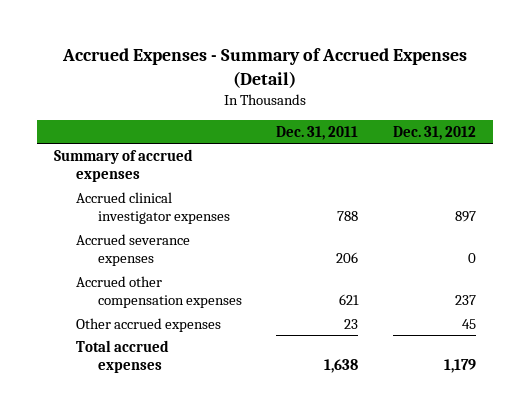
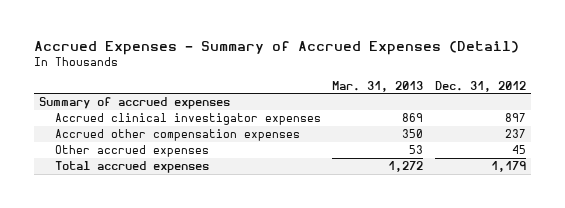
- | Dec. 31, 2011 | Dec. 31, 2012
+ | Mar. 31, 2013 | Dec. 31, 2012
- Accrued severance expenses | 206 | 0

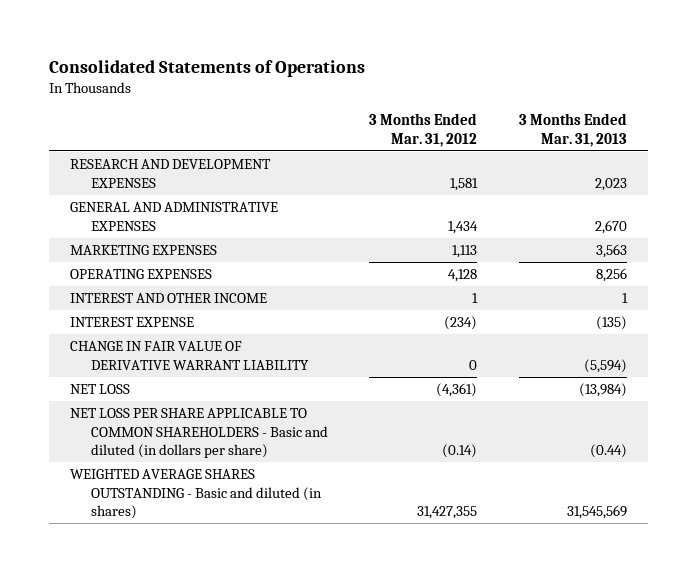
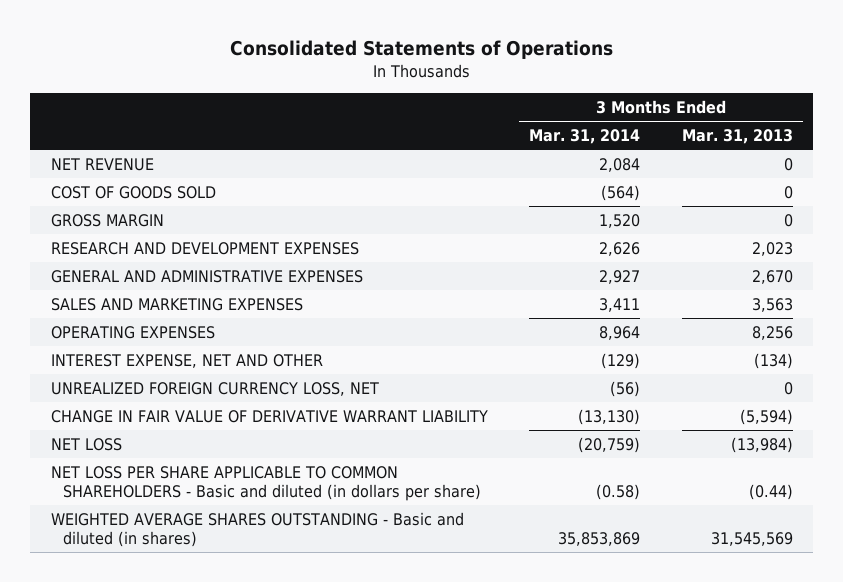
- | 3 Months Ended Mar. 31, 2012 | 3 Months Ended Mar. 31, 2013
+ | 3 Months Ended Mar. 31, 2014 | 3 Months Ended Mar. 31, 2013
+ NET REVENUE | 2,084 | 0
+ COST OF GOODS SOLD | (564) | 0
+ GROSS MARGIN | 1,520 | 0
- MARKETING EXPENSES | 1,113 | 3,563
+ SALES AND MARKETING EXPENSES | 3,411 | 3,563
- INTEREST AND OTHER INCOME | 1 | 1
- INTEREST EXPENSE | (234) | (135)
+ INTEREST EXPENSE, NET AND OTHER | (129) | (134)
+ UNREALIZED FOREIGN CURRENCY LOSS, NET | (56) | 0

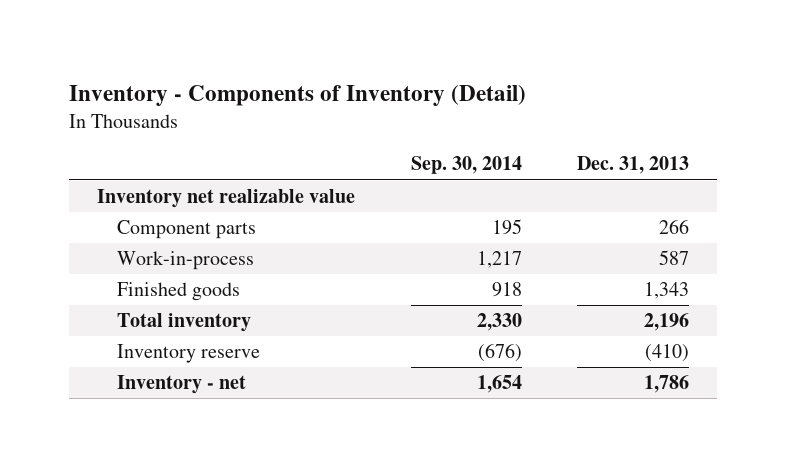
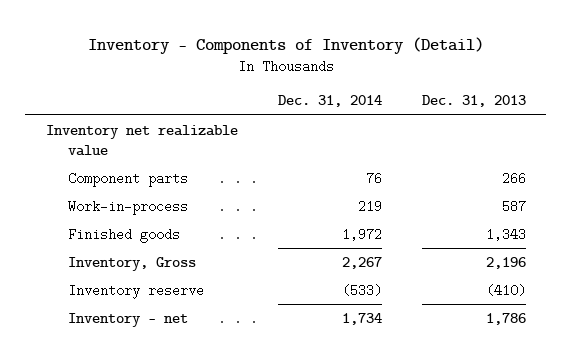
- | Sep. 30, 2014 | Dec. 31, 2013
+ | Dec. 31, 2014 | Dec. 31, 2013
- Total inventory | 2,330 | 2,196
+ Inventory, Gross | 2,267 | 2,196

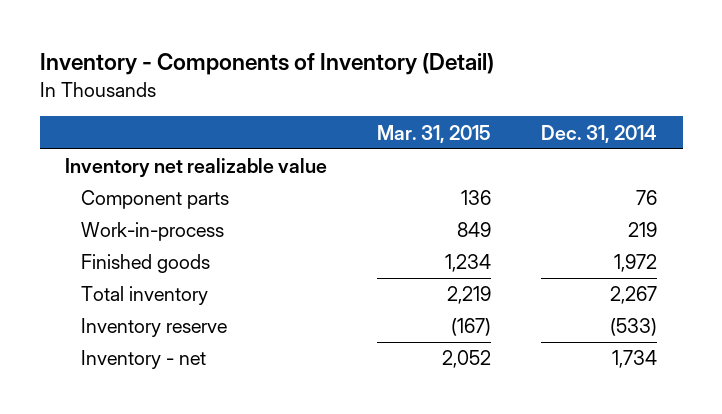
- | Dec. 31, 2014 | Dec. 31, 2013
+ | Mar. 31, 2015 | Dec. 31, 2014
- Inventory, Gross | 2,267 | 2,196
+ Total inventory | 2,219 | 2,267

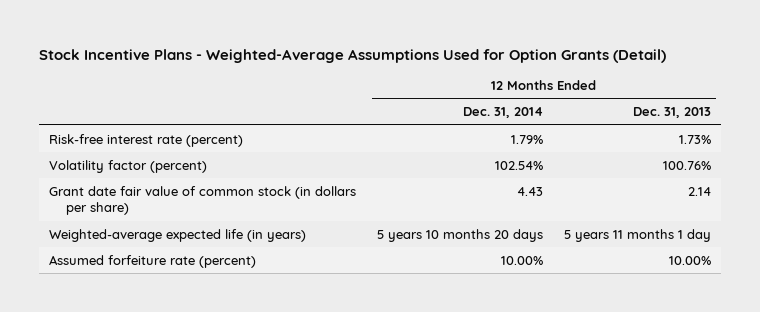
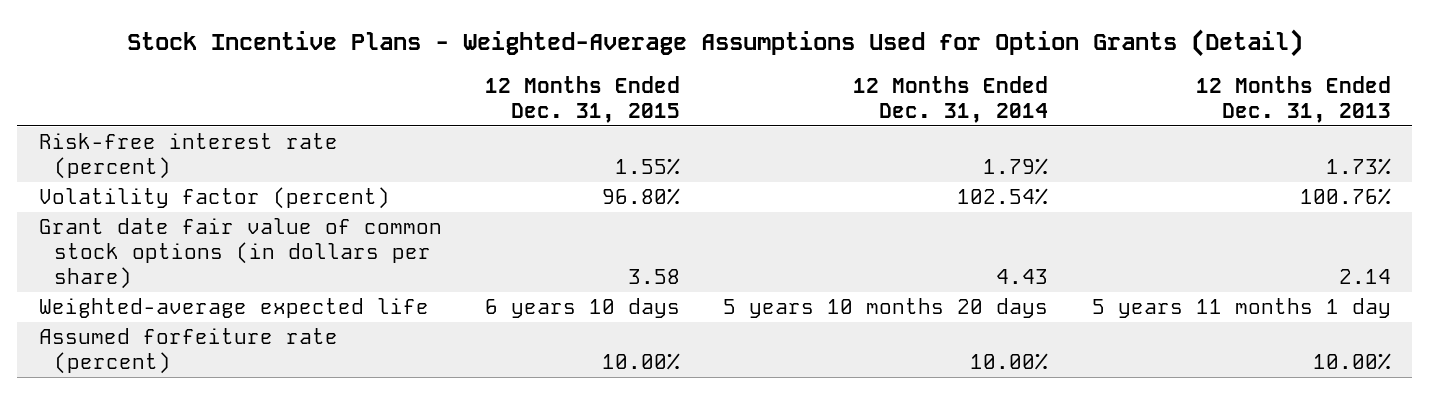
- | 12 Months Ended Dec. 31, 2014 | 12 Months Ended Dec. 31, 2013
+ | 12 Months Ended Dec. 31, 2015 | 12 Months Ended Dec. 31, 2014 | 12 Months Ended Dec. 31, 2013
- Grant date fair value of common stock (in dollars per share) | 4.43 | 2.14
- Weighted-average expected life (in years) | 5 years 10 months 20 days | 5 years 11 months 1 day
+ Grant date fair value of common stock options (in dollars per share) | 3.58 | 4.43 | 2.14
+ Weighted-average expected life | 6 years 10 days | 5 years 10 months 20 days | 5 years 11 months 1 day

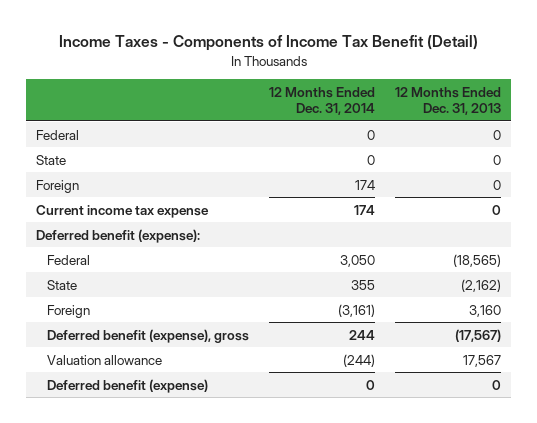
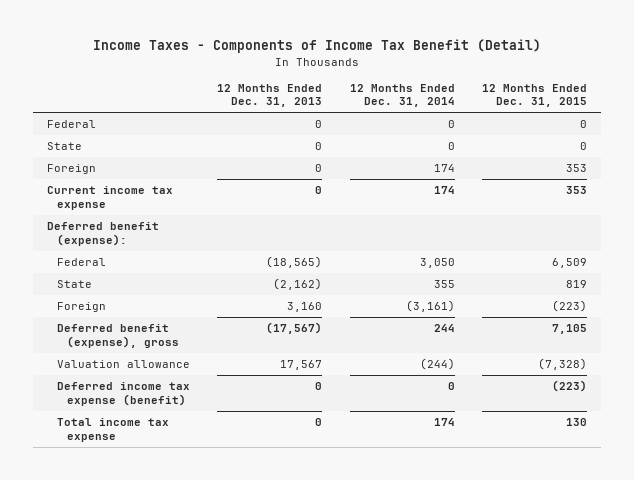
- | 12 Months Ended Dec. 31, 2014 | 12 Months Ended Dec. 31, 2013
+ | 12 Months Ended Dec. 31, 2013 | 12 Months Ended Dec. 31, 2014 | 12 Months Ended Dec. 31, 2015
- Deferred benefit (expense) | 0 | 0
+ Deferred income tax expense (benefit) | 0 | 0 | (223)
+ Total income tax expense | 0 | 174 | 130

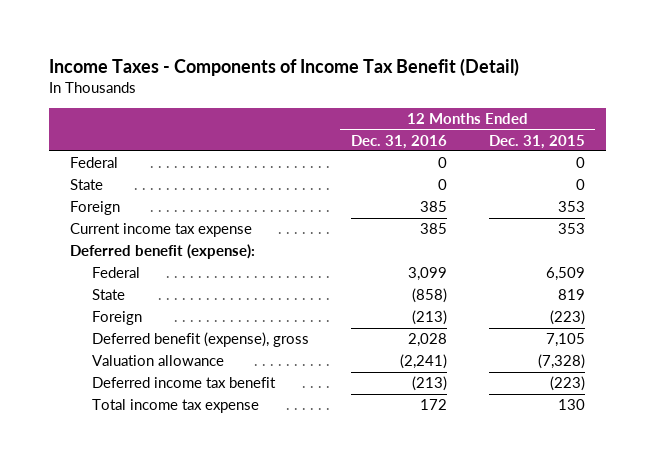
- | 12 Months Ended Dec. 31, 2013 | 12 Months Ended Dec. 31, 2014 | 12 Months Ended Dec. 31, 2015
+ | 12 Months Ended Dec. 31, 2016 | 12 Months Ended Dec. 31, 2015
- Deferred income tax expense (benefit) | 0 | 0 | (223)
+ Deferred income tax benefit | (213) | (223)

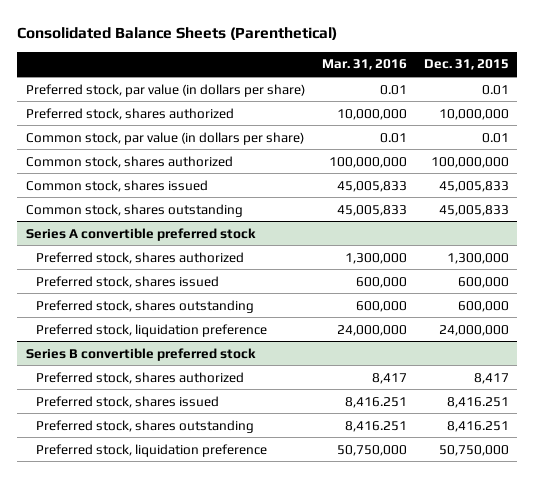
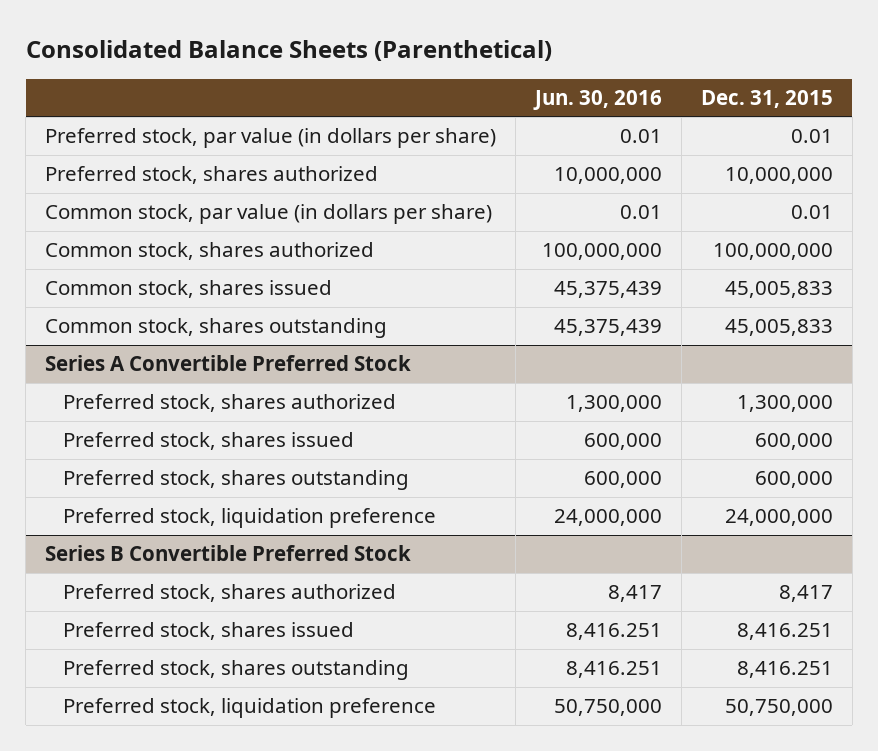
- | Mar. 31, 2016 | Dec. 31, 2015
+ | Jun. 30, 2016 | Dec. 31, 2015
- Series A convertible preferred stock
+ Series A Convertible Preferred Stock
- Series B convertible preferred stock
+ Series B Convertible Preferred Stock

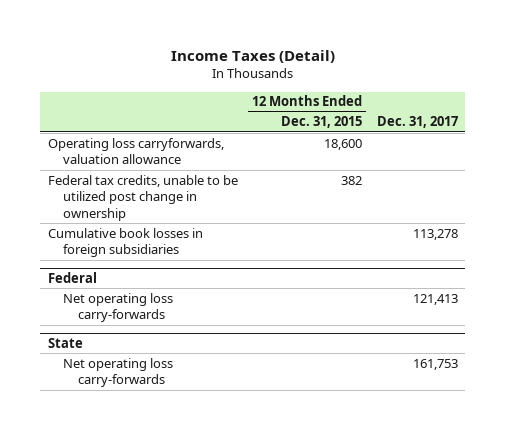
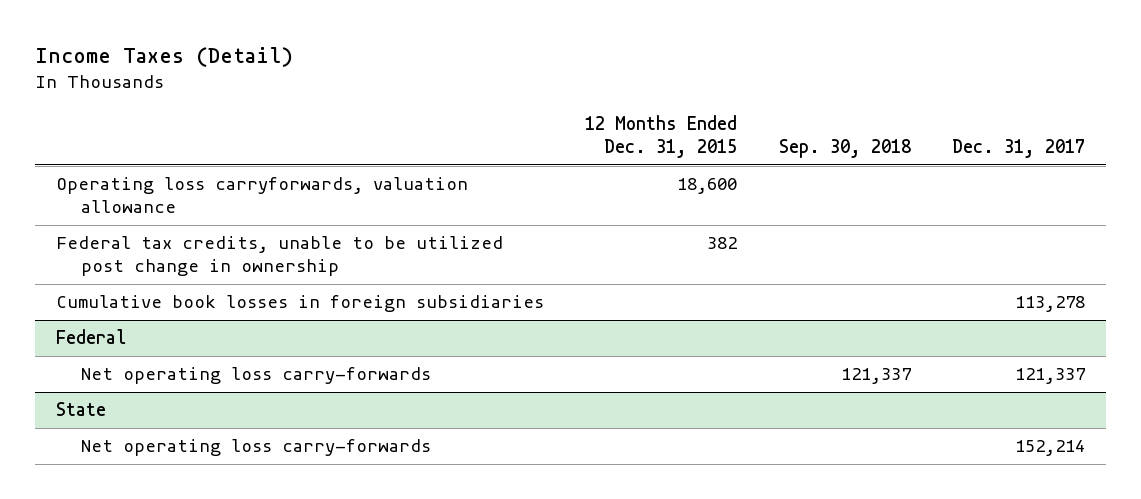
- | 12 Months Ended Dec. 31, 2015 | Dec. 31, 2017
+ | 12 Months Ended Dec. 31, 2015 | Sep. 30, 2018 | Dec. 31, 2017
@ Federal
- Net operating loss carry-forwards | | 121,413
+ Net operating loss carry-forwards | | 121,337 | 121,337
@ State
- Net operating loss carry-forwards | | 161,753
+ Net operating loss carry-forwards | | | 152,214

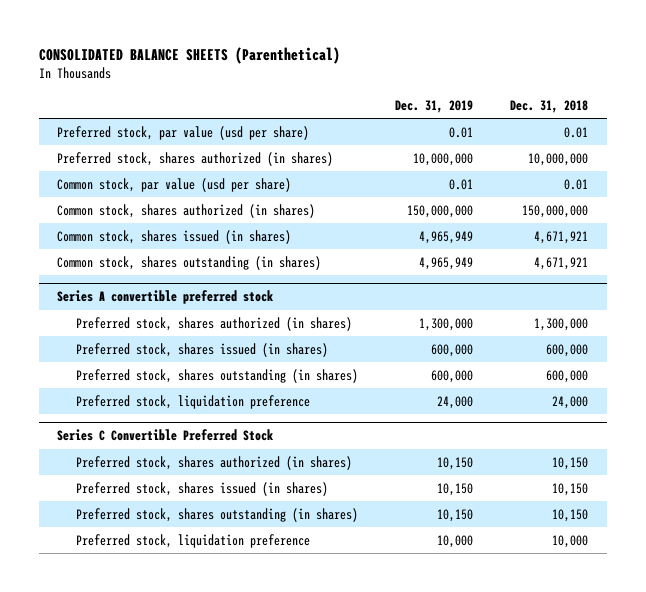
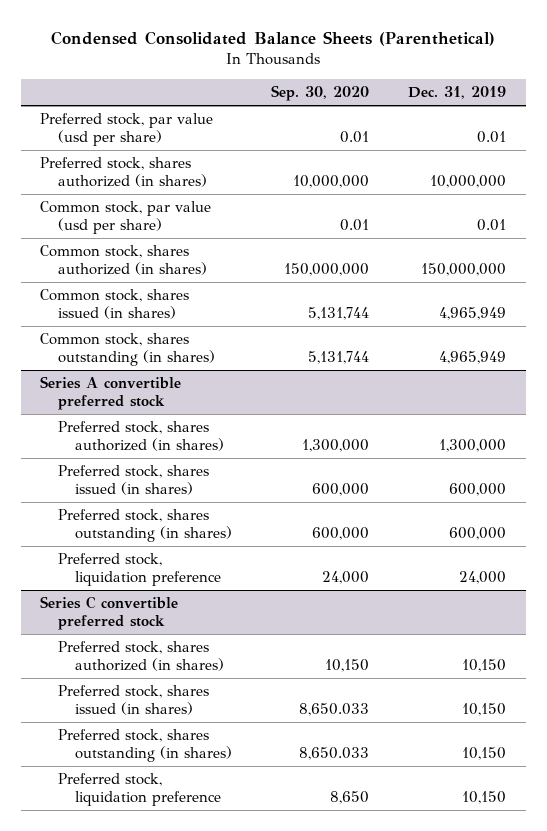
- CONSOLIDATED BALANCE SHEETS (Parenthetical)
+ Condensed Consolidated Balance Sheets (Parenthetical)
- | Dec. 31, 2019 | Dec. 31, 2018
+ | Sep. 30, 2020 | Dec. 31, 2019
- Series C Convertible Preferred Stock
+ Series C convertible preferred stock
- Preferred stock, liquidation preference | 10,000 | 10,000
+ Preferred stock, liquidation preference | 8,650 | 10,150

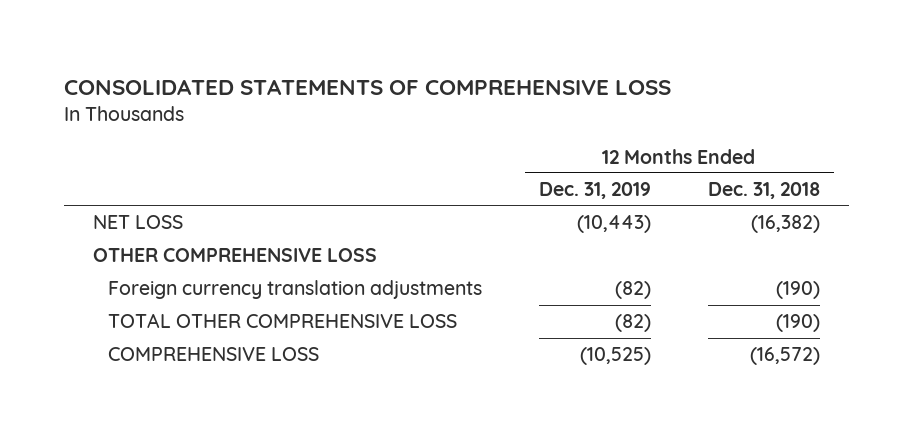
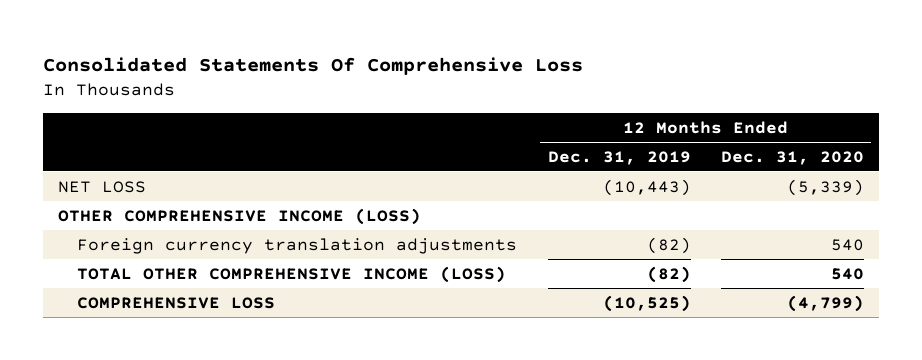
- CONSOLIDATED STATEMENTS OF COMPREHENSIVE LOSS
+ Consolidated Statements Of Comprehensive Loss
- | 12 Months Ended Dec. 31, 2019 | 12 Months Ended Dec. 31, 2018
+ | 12 Months Ended Dec. 31, 2019 | 12 Months Ended Dec. 31, 2020
- OTHER COMPREHENSIVE LOSS
+ OTHER COMPREHENSIVE INCOME (LOSS)
- TOTAL OTHER COMPREHENSIVE LOSS | (82) | (190)
+ TOTAL OTHER COMPREHENSIVE INCOME (LOSS) | (82) | 540

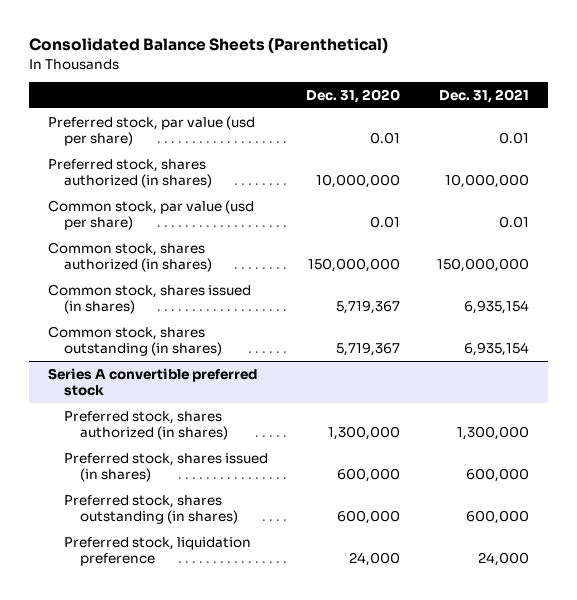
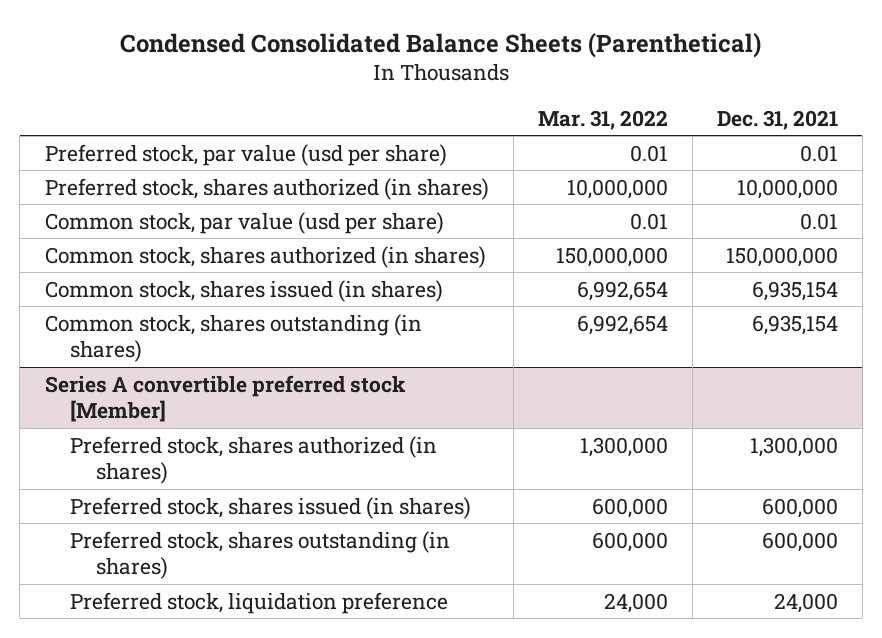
- Consolidated Balance Sheets (Parenthetical)
+ Condensed Consolidated Balance Sheets (Parenthetical)
- | Dec. 31, 2020 | Dec. 31, 2021
+ | Mar. 31, 2022 | Dec. 31, 2021
- Series A convertible preferred stock
+ Series A convertible preferred stock [Member]

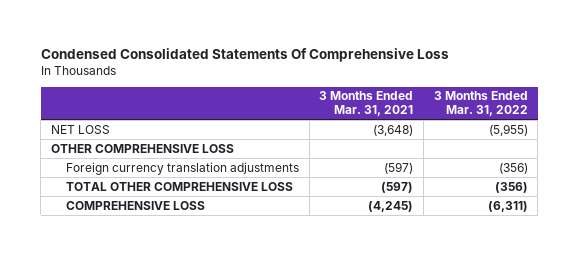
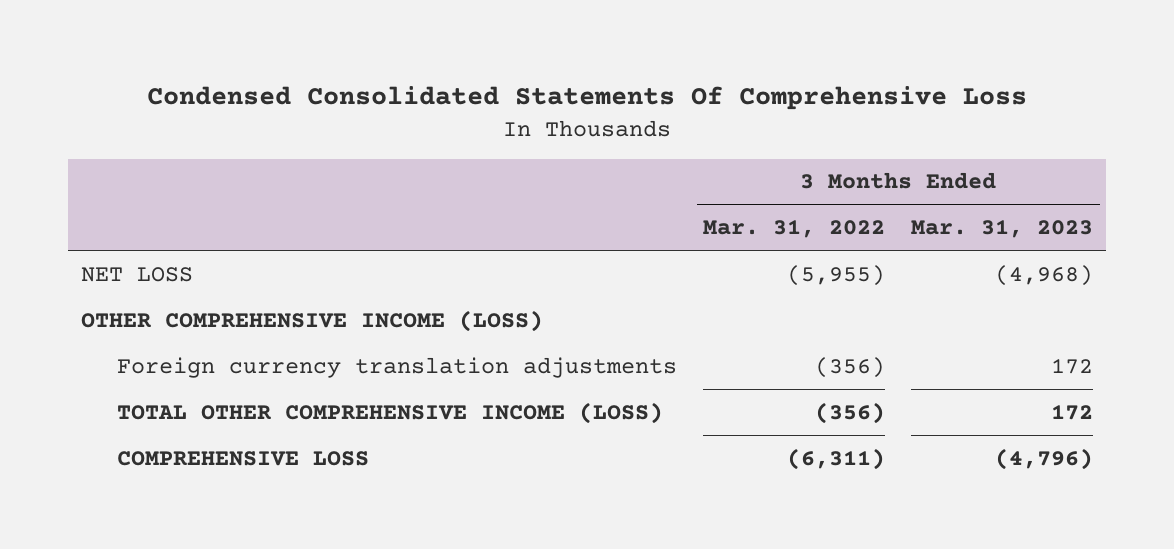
- | 3 Months Ended Mar. 31, 2021 | 3 Months Ended Mar. 31, 2022
+ | 3 Months Ended Mar. 31, 2022 | 3 Months Ended Mar. 31, 2023
- OTHER COMPREHENSIVE LOSS
+ OTHER COMPREHENSIVE INCOME (LOSS)
- TOTAL OTHER COMPREHENSIVE LOSS | (597) | (356)
+ TOTAL OTHER COMPREHENSIVE INCOME (LOSS) | (356) | 172

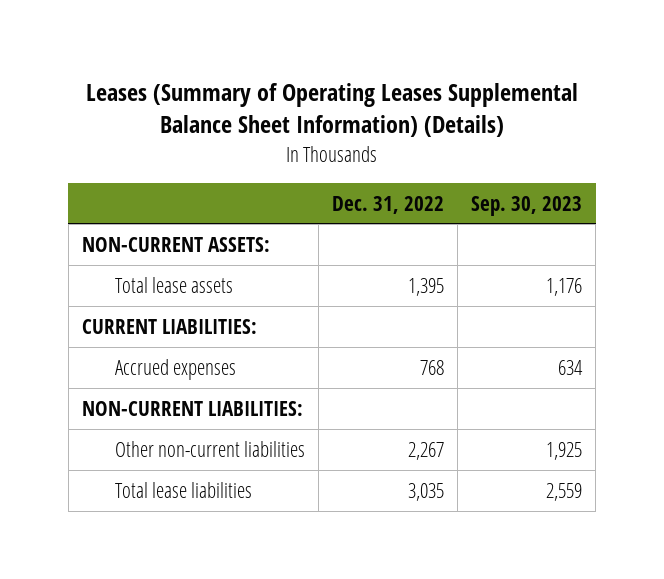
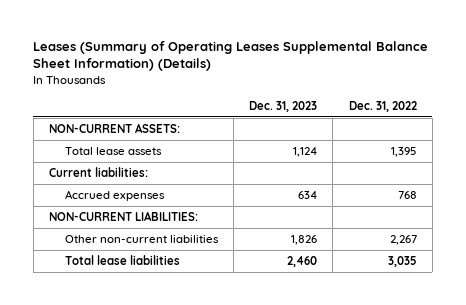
- | Dec. 31, 2022 | Sep. 30, 2023
+ | Dec. 31, 2023 | Dec. 31, 2022
- CURRENT LIABILITIES:
+ Current liabilities:

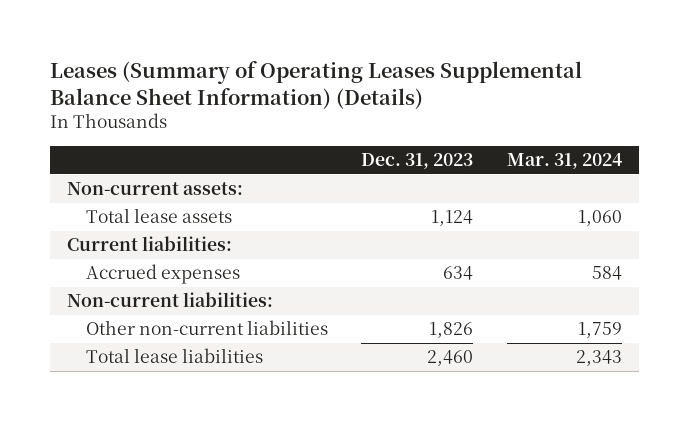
- | Dec. 31, 2023 | Dec. 31, 2022
+ | Dec. 31, 2023 | Mar. 31, 2024
- NON-CURRENT ASSETS:
+ Non-current assets:
- NON-CURRENT LIABILITIES:
+ Non-current liabilities:

